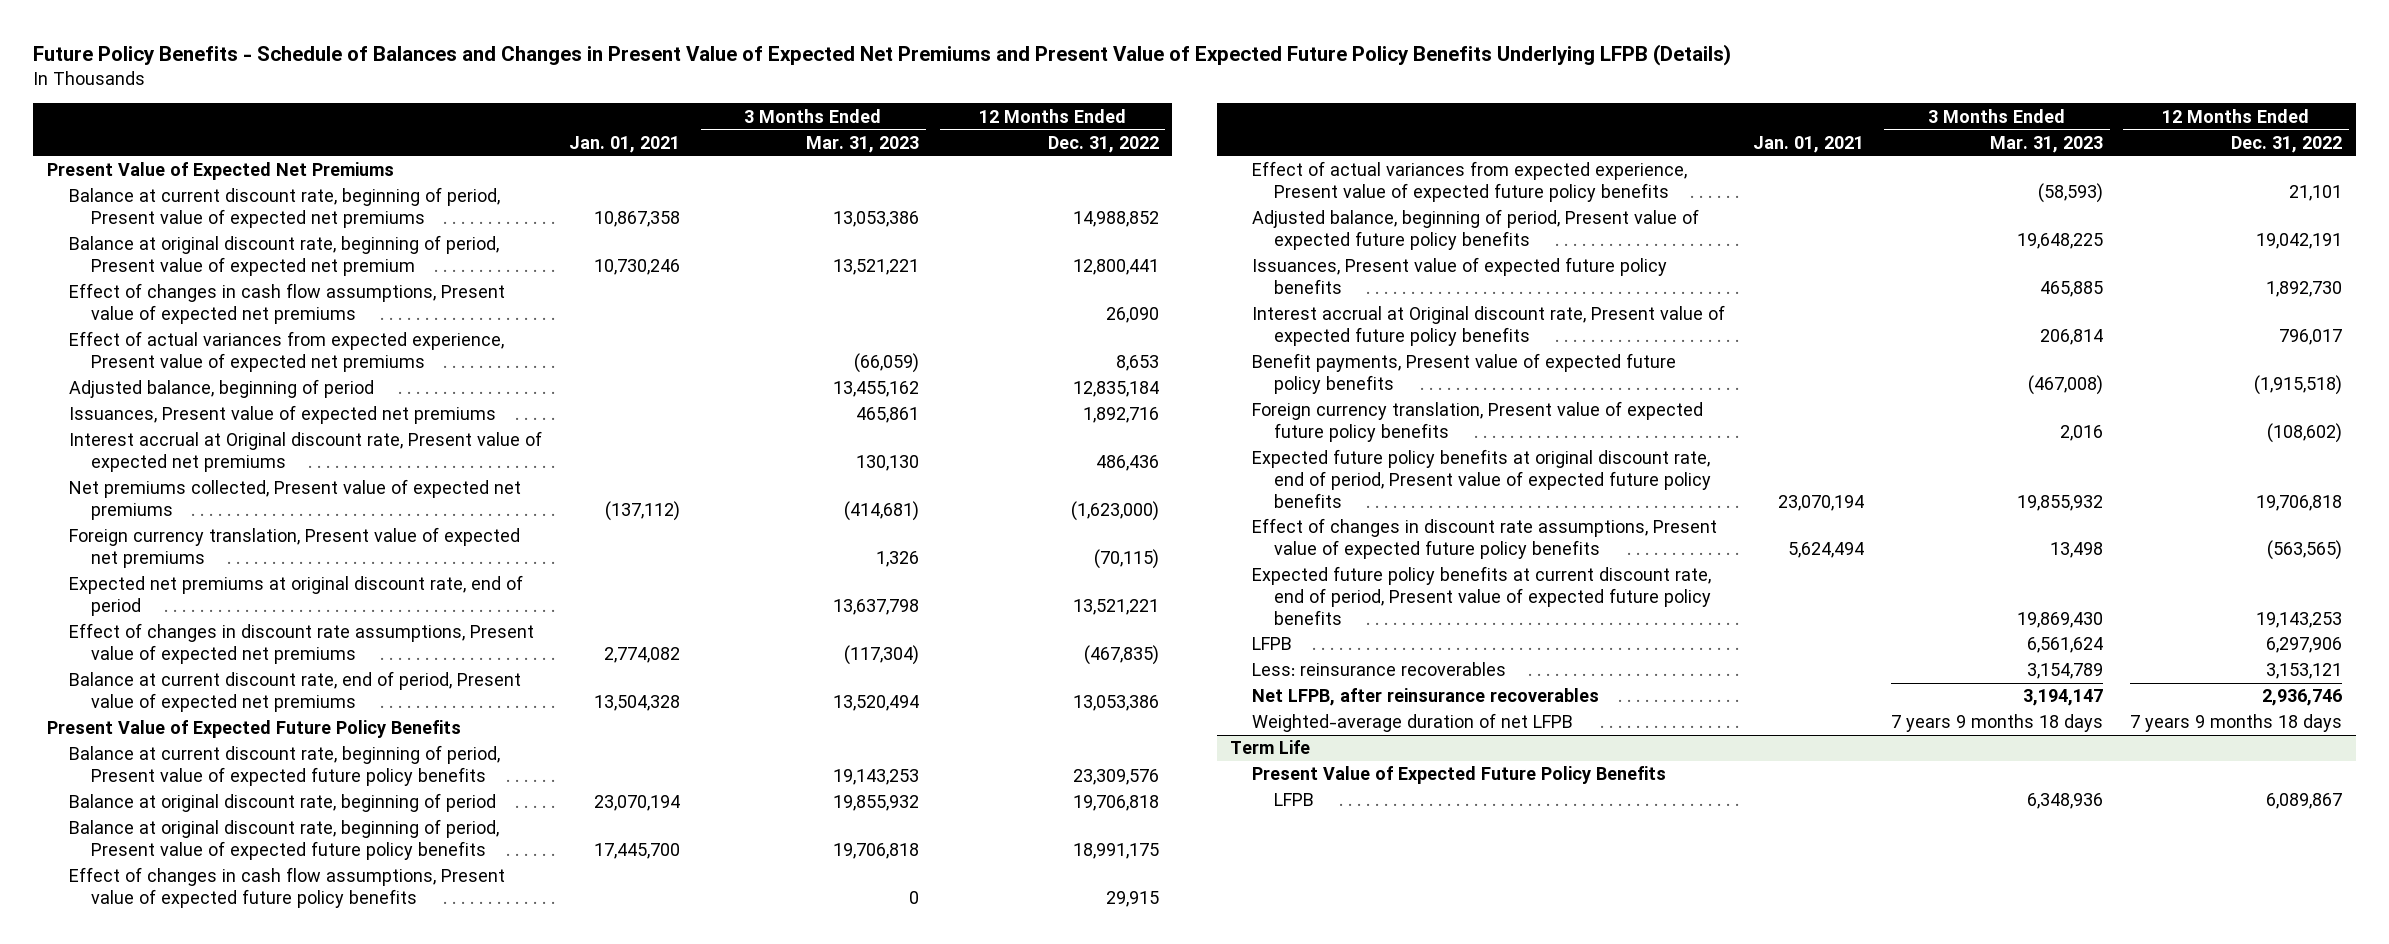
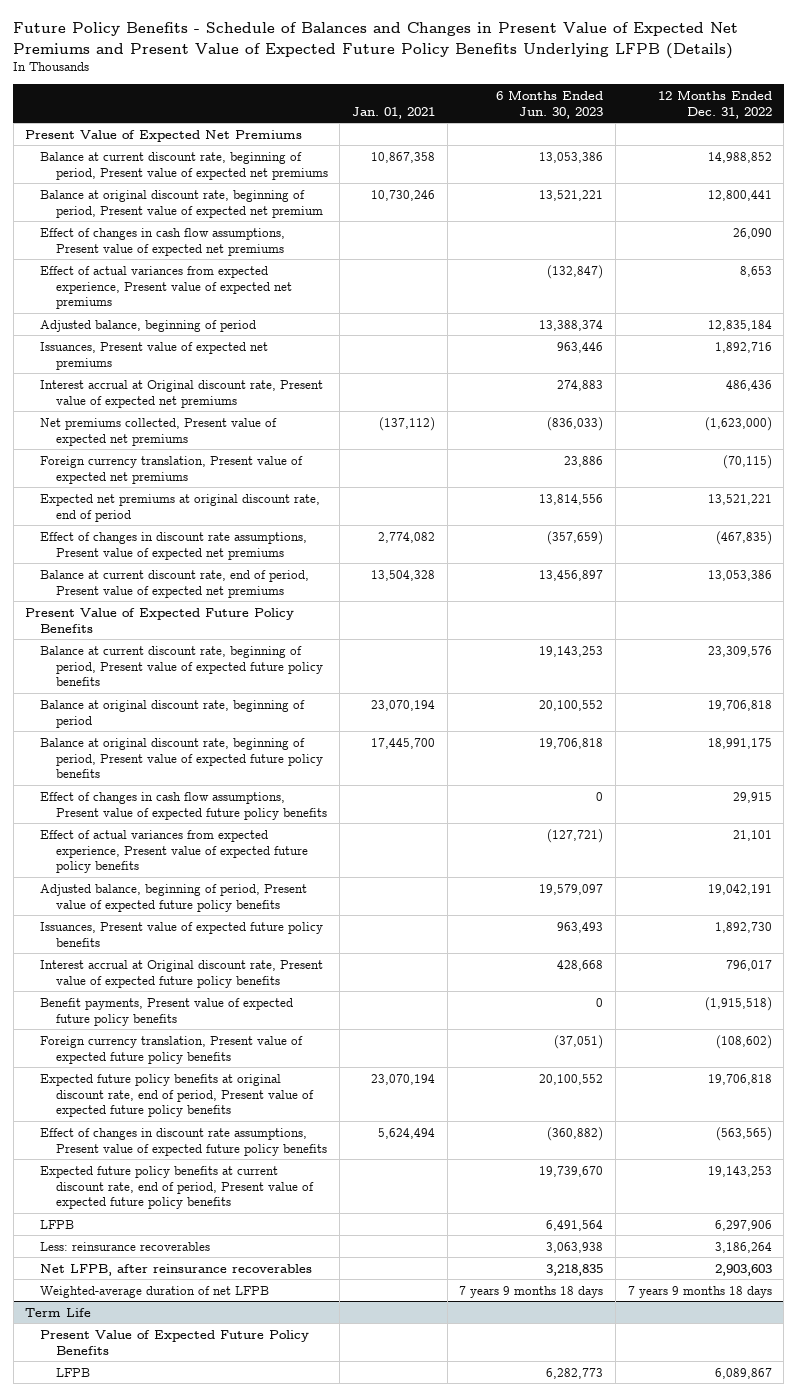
- | Jan. 01, 2021 | 3 Months Ended Mar. 31, 2023 | 12 Months Ended Dec. 31, 2022
+ | Jan. 01, 2021 | 6 Months Ended Jun. 30, 2023 | 12 Months Ended Dec. 31, 2022
- Less: reinsurance recoverables | | 3,154,789 | 3,153,121
- Net LFPB, after reinsurance recoverables | | 3,194,147 | 2,936,746
+ Less: reinsurance recoverables | | 3,063,938 | 3,186,264
+ Net LFPB, after reinsurance recoverables | | 3,218,835 | 2,903,603

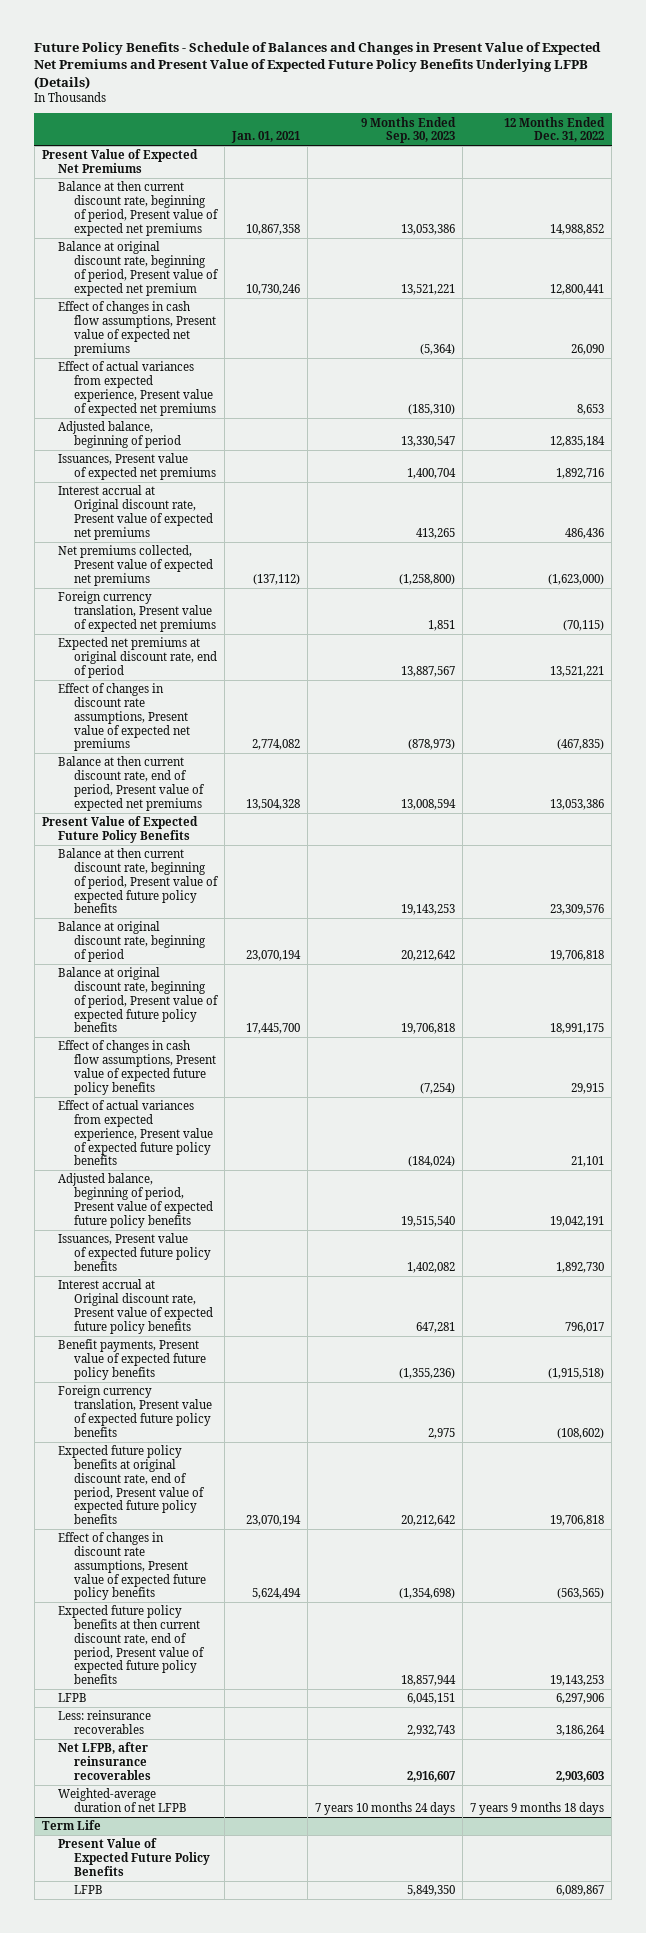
- | Jan. 01, 2021 | 6 Months Ended Jun. 30, 2023 | 12 Months Ended Dec. 31, 2022
+ | Jan. 01, 2021 | 9 Months Ended Sep. 30, 2023 | 12 Months Ended Dec. 31, 2022
- Balance at current discount rate, beginning of period, Present value of expected net premiums | 10,867,358 | 13,053,386 | 14,988,852
+ Balance at then current discount rate, beginning of period, Present value of expected net premiums | 10,867,358 | 13,053,386 | 14,988,852
- Balance at current discount rate, end of period, Present value of expected net premiums | 13,504,328 | 13,456,897 | 13,053,386
+ Balance at then current discount rate, end of period, Present value of expected net premiums | 13,504,328 | 13,008,594 | 13,053,386
- Balance at current discount rate, beginning of period, Present value of expected future policy benefits | | 19,143,253 | 23,309,576
+ Balance at then current discount rate, beginning of period, Present value of expected future policy benefits | | 19,143,253 | 23,309,576
- Expected future policy benefits at current discount rate, end of period, Present value of expected future policy benefits | | 19,739,670 | 19,143,253
+ Expected future policy benefits at then current discount rate, end of period, Present value of expected future policy benefits | | 18,857,944 | 19,143,253

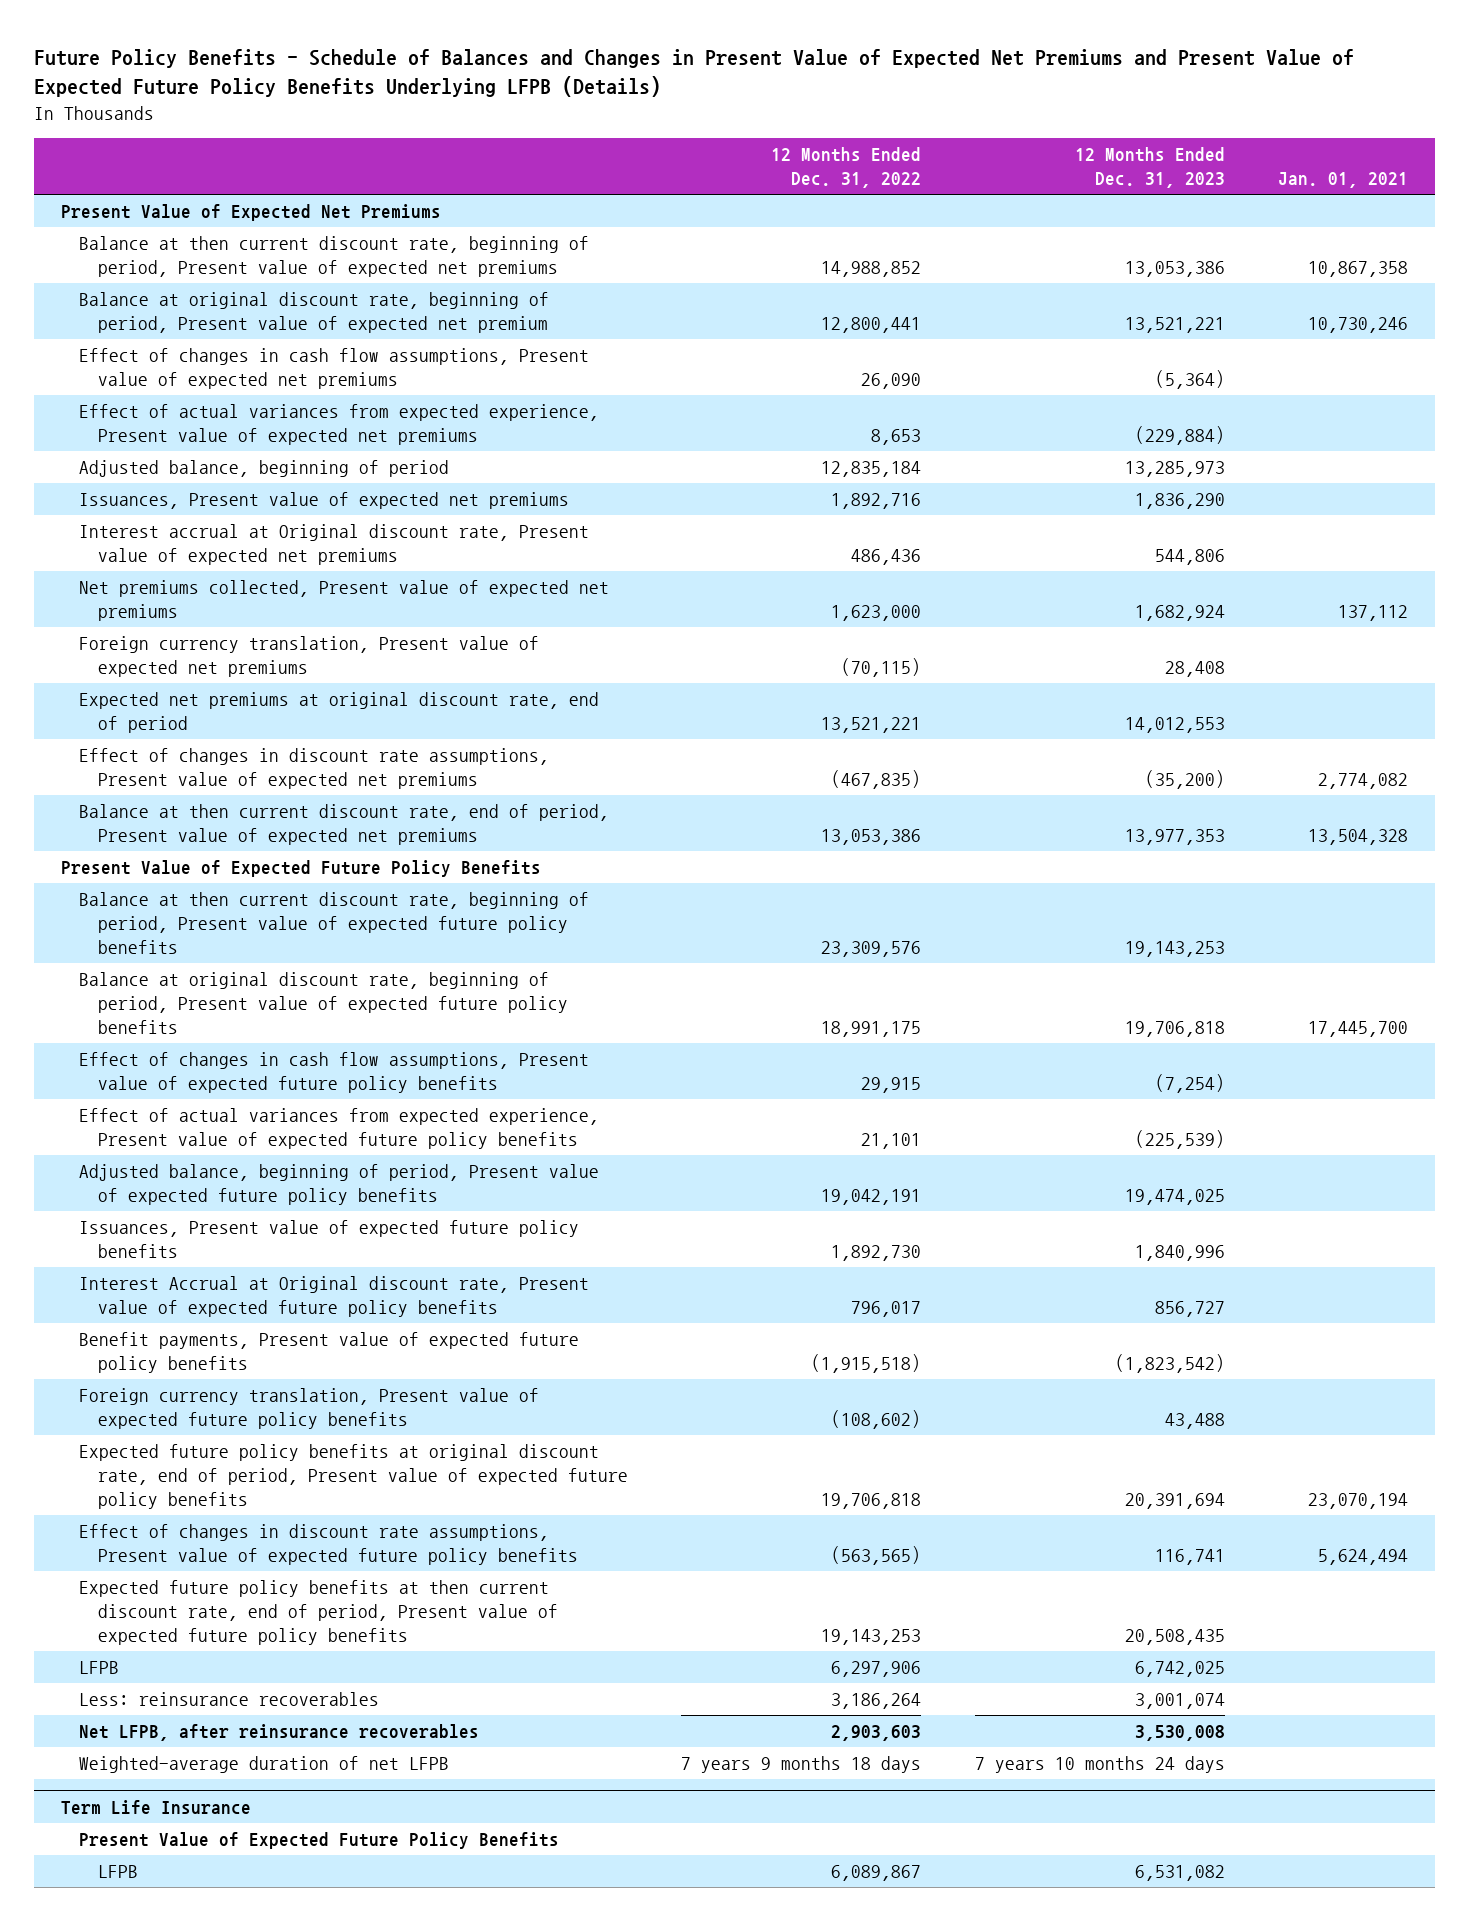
- | Jan. 01, 2021 | 9 Months Ended Sep. 30, 2023 | 12 Months Ended Dec. 31, 2022
+ | 12 Months Ended Dec. 31, 2022 | 12 Months Ended Dec. 31, 2023 | Jan. 01, 2021
- Net premiums collected, Present value of expected net premiums | (137,112) | (1,258,800) | (1,623,000)
+ Net premiums collected, Present value of expected net premiums | 1,623,000 | 1,682,924 | 137,112
- Balance at original discount rate, beginning of period | 23,070,194 | 20,212,642 | 19,706,818
- Interest accrual at Original discount rate, Present value of expected future policy benefits | | 647,281 | 796,017
+ Interest Accrual at Original discount rate, Present value of expected future policy benefits | 796,017 | 856,727 |
- Term Life
+ Term Life Insurance

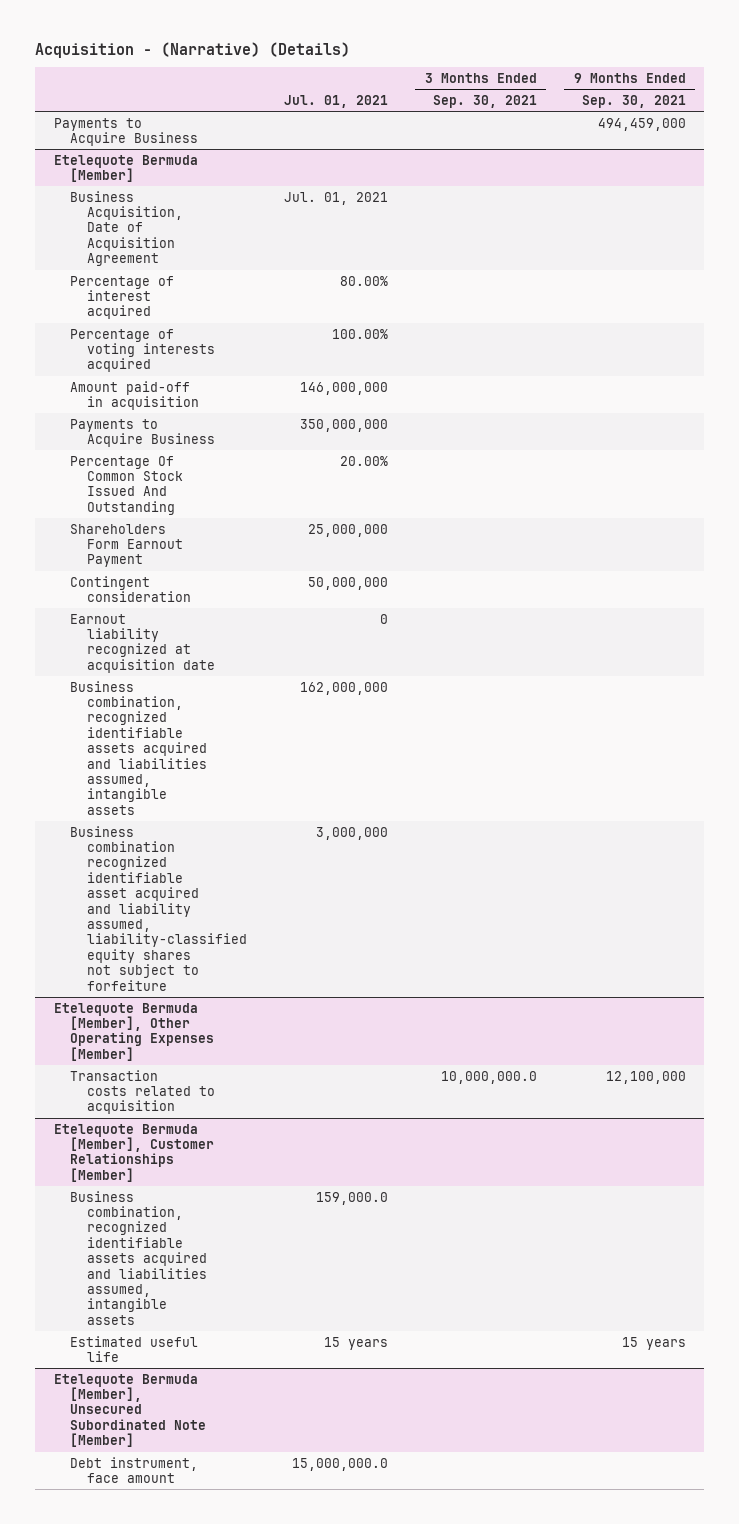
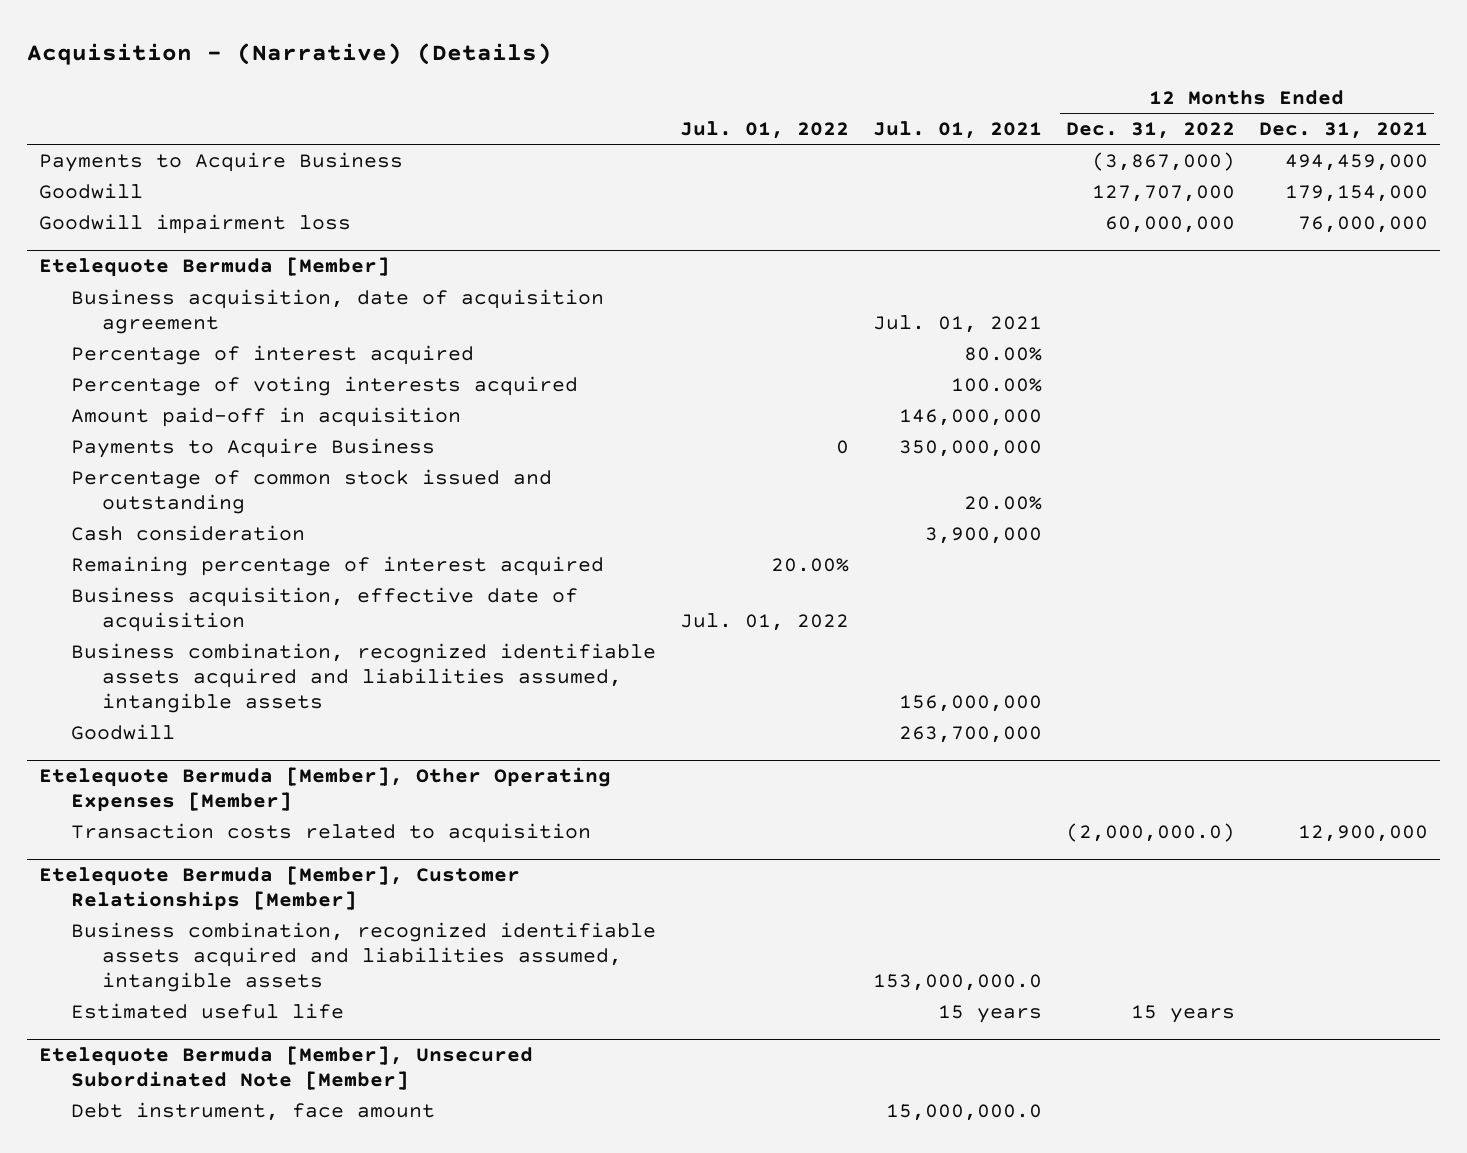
- | Jul. 01, 2021 | 3 Months Ended Sep. 30, 2021 | 9 Months Ended Sep. 30, 2021
+ | Jul. 01, 2022 | Jul. 01, 2021 | 12 Months Ended Dec. 31, 2022 | 12 Months Ended Dec. 31, 2021
+ Goodwill | | | 127,707,000 | 179,154,000
+ Goodwill impairment loss | | | 60,000,000 | 76,000,000
@ Etelequote Bermuda [Member]
- Business Acquisition, Date of Acquisition Agreement | Jul. 01, 2021 | |
+ Business acquisition, date of acquisition agreement | | Jul. 01, 2021 | |
- Percentage Of Common Stock Issued And Outstanding | 20.00% | |
- Shareholders Form Earnout Payment | 25,000,000 | |
- Contingent consideration | 50,000,000 | |
- Earnout liability recognized at acquisition date | 0 | |
- Business combination, recognized identifiable assets acquired and liabilities assumed, intangible assets | 162,000,000 | |
- Business combination recognized identifiable asset acquired and liability assumed, liability-classified equity shares not subject to forfeiture | 3,000,000 | |
+ Percentage of common stock issued and outstanding | | 20.00% | |
+ Cash consideration | | 3,900,000 | |
+ Remaining percentage of interest acquired | 20.00% | | |
+ Business acquisition, effective date of acquisition | Jul. 01, 2022 | | |
+ Business combination, recognized identifiable assets acquired and liabilities assumed, intangible assets | | 156,000,000 | |
+ Goodwill | | 263,700,000 | |
@ Etelequote Bermuda [Member], Customer Relationships [Member]
- Business combination, recognized identifiable assets acquired and liabilities assumed, intangible assets | 159,000.0 | |
+ Business combination, recognized identifiable assets acquired and liabilities assumed, intangible assets | | 153,000,000.0 | |

